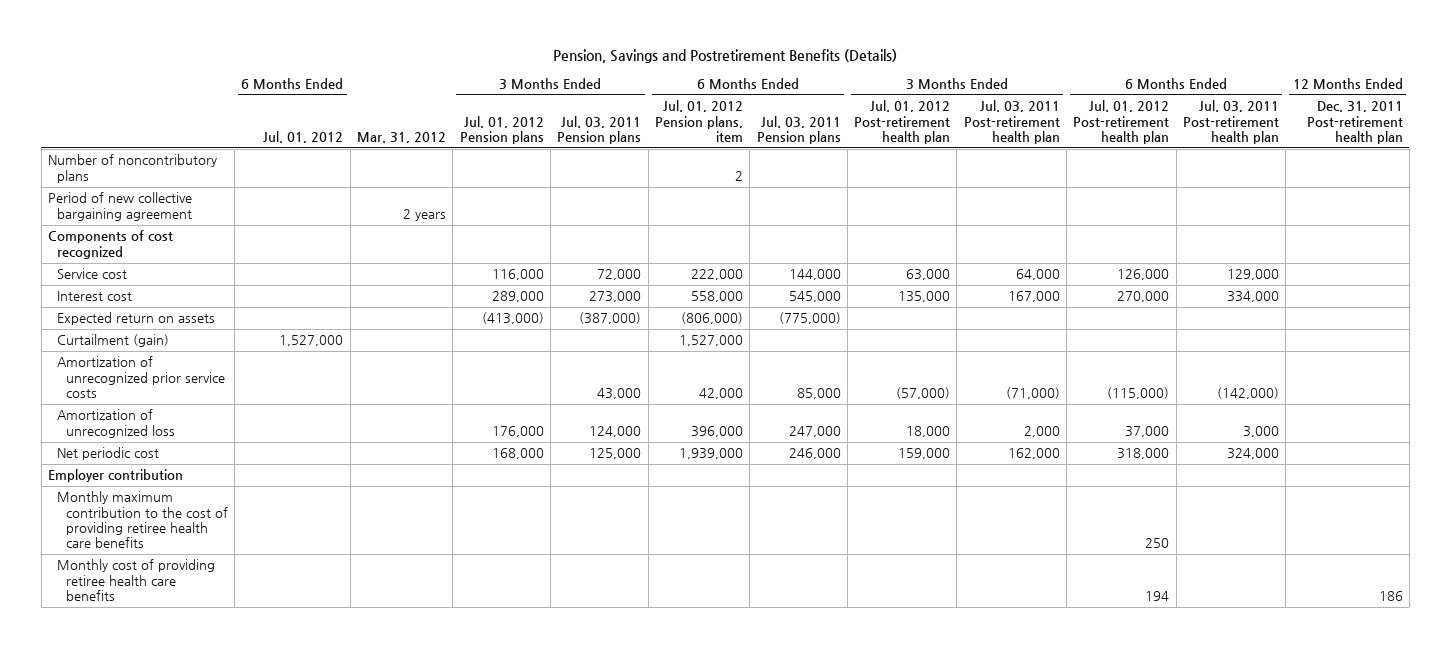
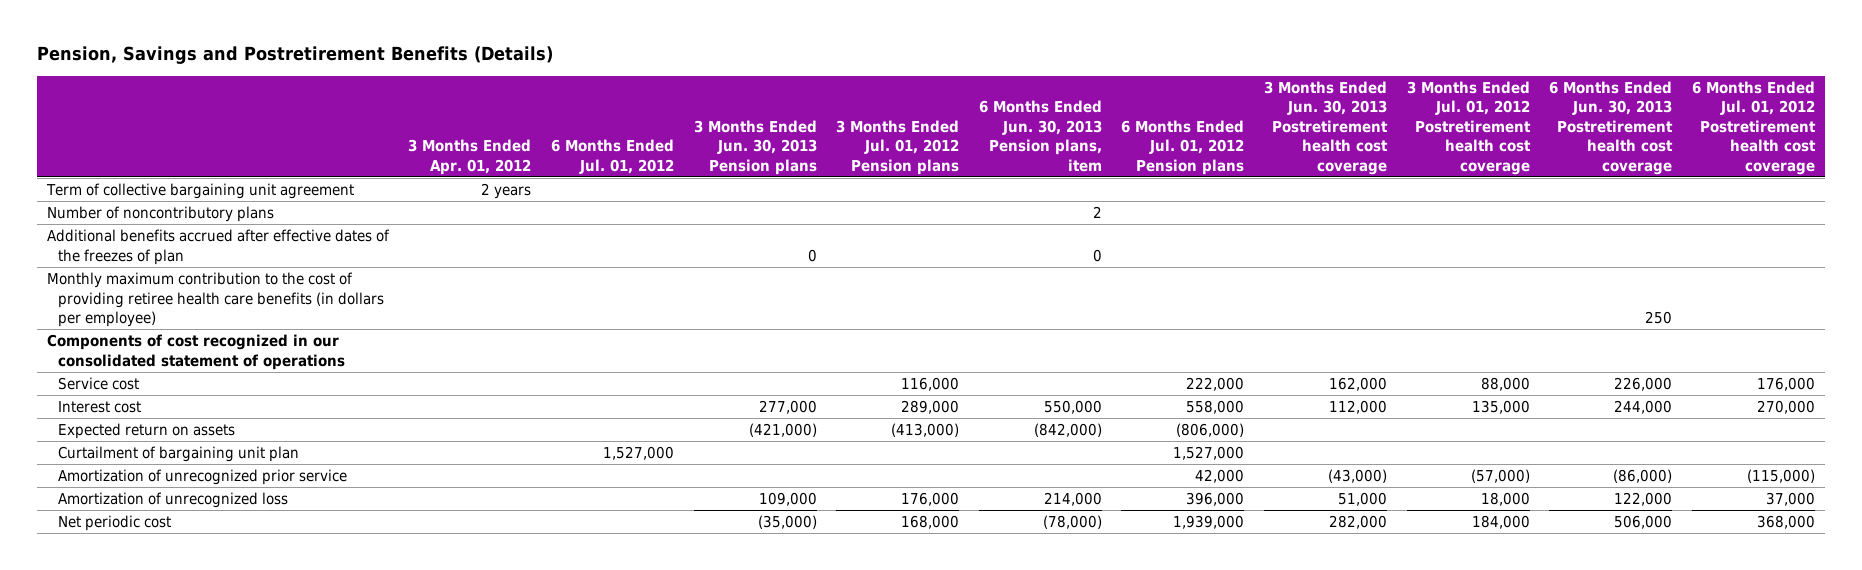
- | 6 Months Ended Jul. 01, 2012 | Mar. 31, 2012 | 3 Months Ended Jul. 01, 2012 Pension plans | 3 Months Ended Jul. 03, 2011 Pension plans | 6 Months Ended Jul. 01, 2012 Pension plans, item | 6 Months Ended Jul. 03, 2011 Pension plans | 3 Months Ended Jul. 01, 2012 Post-retirement health plan | 3 Months Ended Jul. 03, 2011 Post-retirement health plan | 6 Months Ended Jul. 01, 2012 Post-retirement health plan | 6 Months Ended Jul. 03, 2011 Post-retirement health plan | 12 Months Ended Dec. 31, 2011 Post-retirement health plan
+ | 3 Months Ended Apr. 01, 2012 | 6 Months Ended Jul. 01, 2012 | 3 Months Ended Jun. 30, 2013 Pension plans | 3 Months Ended Jul. 01, 2012 Pension plans | 6 Months Ended Jun. 30, 2013 Pension plans, item | 6 Months Ended Jul. 01, 2012 Pension plans | 3 Months Ended Jun. 30, 2013 Postretirement health cost coverage | 3 Months Ended Jul. 01, 2012 Postretirement health cost coverage | 6 Months Ended Jun. 30, 2013 Postretirement health cost coverage | 6 Months Ended Jul. 01, 2012 Postretirement health cost coverage
+ Term of collective bargaining unit agreement | 2 years | | | | | | | | |
- Period of new collective bargaining agreement | | 2 years | | | | | | | | |
- Components of cost recognized
+ Additional benefits accrued after effective dates of the freezes of plan | | | 0 | | 0 | | | | |
+ Monthly maximum contribution to the cost of providing retiree health care benefits (in dollars per employee) | | | | | | | | | 250 |
+ Components of cost recognized in our consolidated statement of operations
- Curtailment (gain) | 1,527,000 | | | | 1,527,000 | | | | | |
- Amortization of unrecognized prior service costs | | | | 43,000 | 42,000 | 85,000 | (57,000) | (71,000) | (115,000) | (142,000) |
+ Curtailment of bargaining unit plan | | 1,527,000 | | | | 1,527,000 | | | |
+ Amortization of unrecognized prior service | | | | | | 42,000 | (43,000) | (57,000) | (86,000) | (115,000)
- Employer contribution
- Monthly maximum contribution to the cost of providing retiree health care benefits | | | | | | | | | 250 | |
- Monthly cost of providing retiree health care benefits | | | | | | | | | 194 | | 186

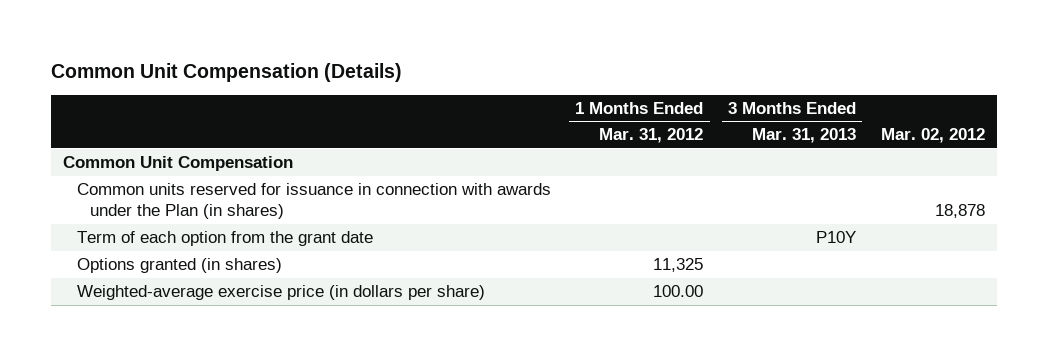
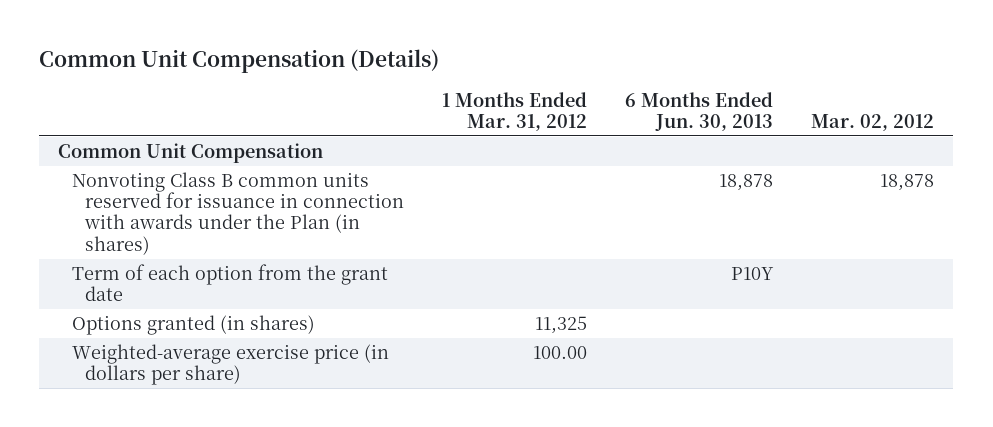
- | 1 Months Ended Mar. 31, 2012 | 3 Months Ended Mar. 31, 2013 | Mar. 02, 2012
+ | 1 Months Ended Mar. 31, 2012 | 6 Months Ended Jun. 30, 2013 | Mar. 02, 2012
- Common units reserved for issuance in connection with awards under the Plan (in shares) | | | 18,878
+ Nonvoting Class B common units reserved for issuance in connection with awards under the Plan (in shares) | | 18,878 | 18,878

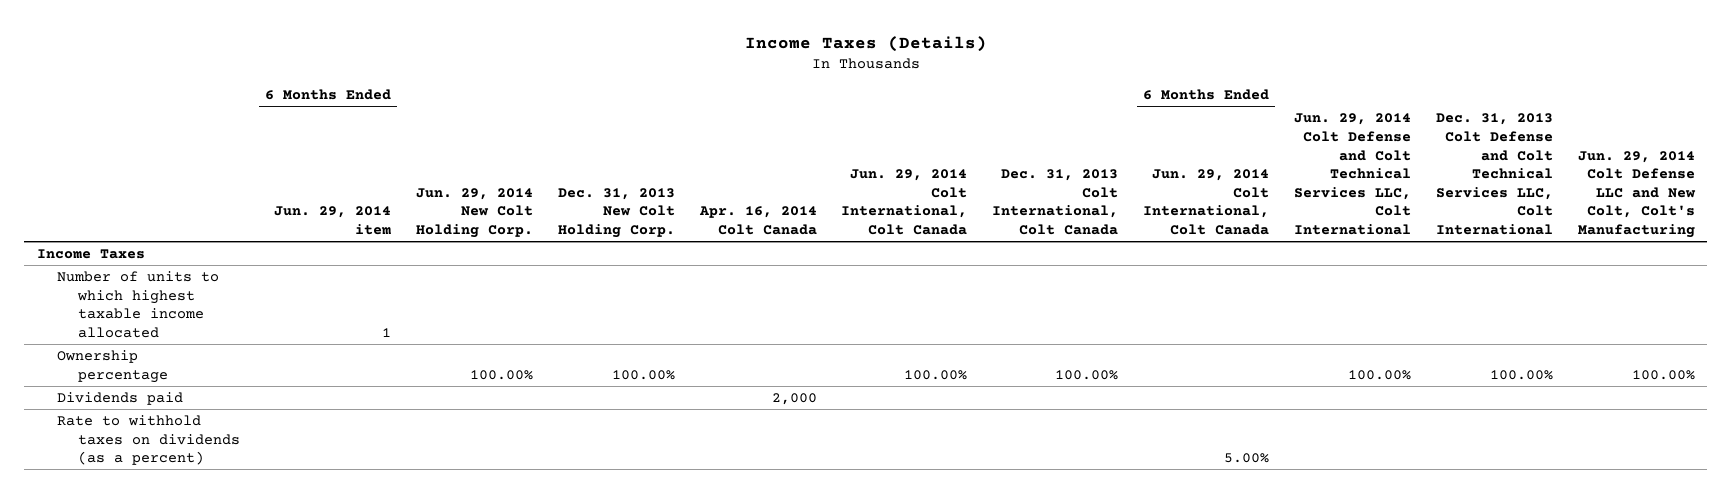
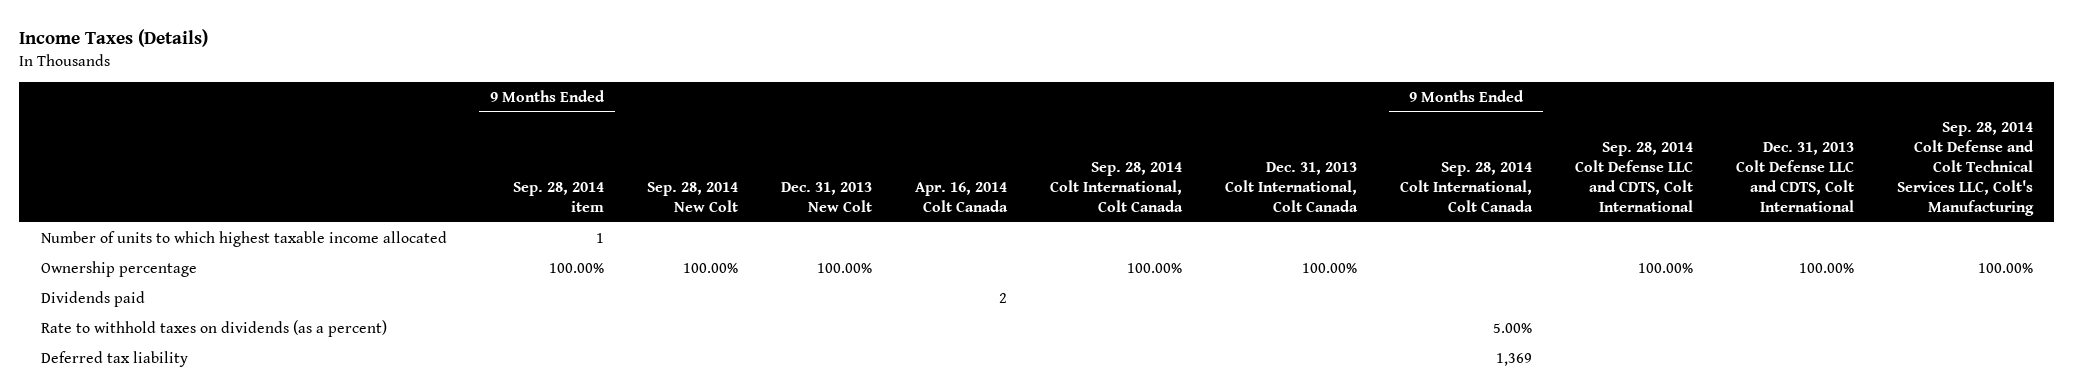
- | 6 Months Ended Jun. 29, 2014 item | Jun. 29, 2014 New Colt Holding Corp. | Dec. 31, 2013 New Colt Holding Corp. | Apr. 16, 2014 Colt Canada | Jun. 29, 2014 Colt International, Colt Canada | Dec. 31, 2013 Colt International, Colt Canada | 6 Months Ended Jun. 29, 2014 Colt International, Colt Canada | Jun. 29, 2014 Colt Defense and Colt Technical Services LLC, Colt International | Dec. 31, 2013 Colt Defense and Colt Technical Services LLC, Colt International | Jun. 29, 2014 Colt Defense LLC and New Colt, Colt's Manufacturing
+ | 9 Months Ended Sep. 28, 2014 item | Sep. 28, 2014 New Colt | Dec. 31, 2013 New Colt | Apr. 16, 2014 Colt Canada | Sep. 28, 2014 Colt International, Colt Canada | Dec. 31, 2013 Colt International, Colt Canada | 9 Months Ended Sep. 28, 2014 Colt International, Colt Canada | Sep. 28, 2014 Colt Defense LLC and CDTS, Colt International | Dec. 31, 2013 Colt Defense LLC and CDTS, Colt International | Sep. 28, 2014 Colt Defense and Colt Technical Services LLC, Colt's Manufacturing
- Income Taxes
- Dividends paid | | | | 2,000 | | | | | |
+ Dividends paid | | | | 2 | | | | | |
+ Deferred tax liability | | | | | | | 1,369 | | |

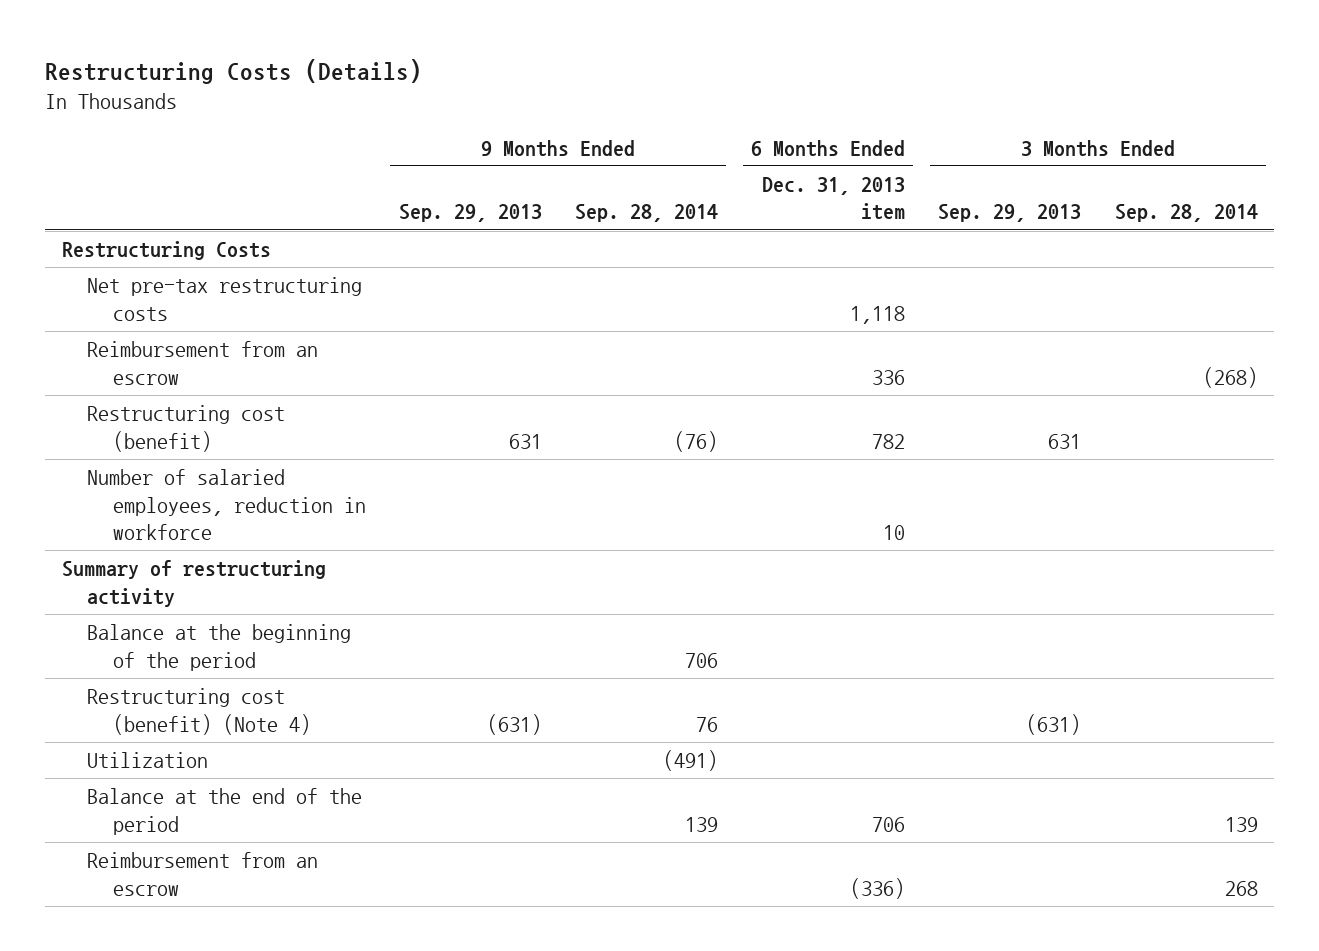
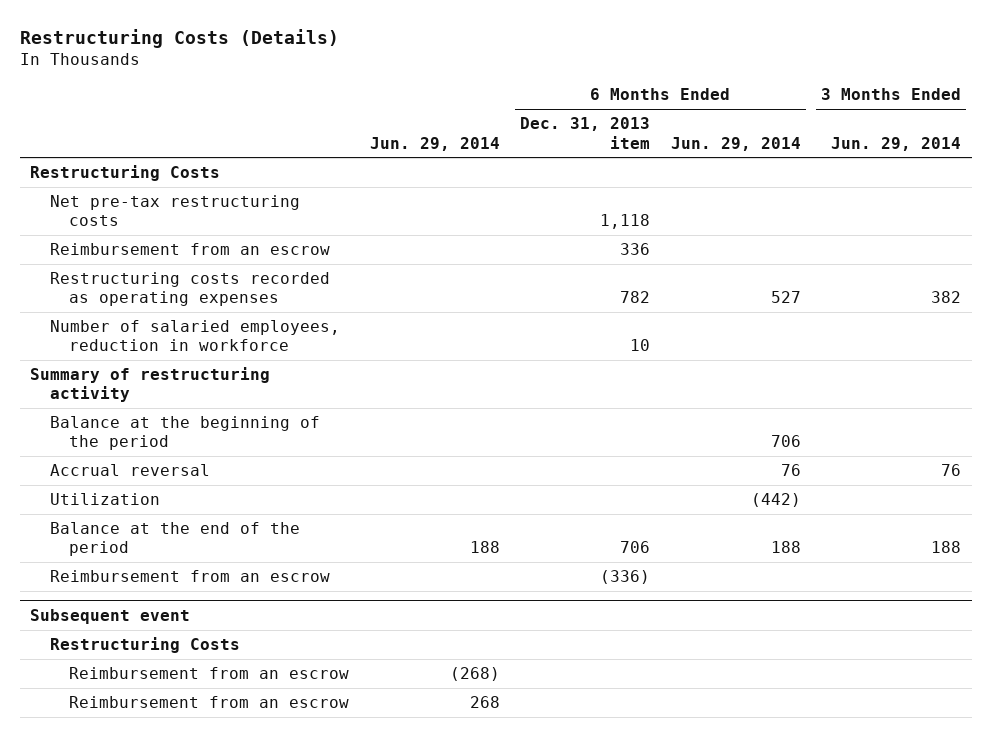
- | 9 Months Ended Sep. 29, 2013 | 9 Months Ended Sep. 28, 2014 | 6 Months Ended Dec. 31, 2013 item | 3 Months Ended Sep. 29, 2013 | 3 Months Ended Sep. 28, 2014
+ | Jun. 29, 2014 | 6 Months Ended Dec. 31, 2013 item | 6 Months Ended Jun. 29, 2014 | 3 Months Ended Jun. 29, 2014
- Restructuring cost (benefit) | 631 | (76) | 782 | 631 |
+ Restructuring costs recorded as operating expenses | | 782 | 527 | 382
- Restructuring cost (benefit) (Note 4) | (631) | 76 | | (631) |
+ Accrual reversal | | | 76 | 76
+ Subsequent event
+ Restructuring Costs
+ Reimbursement from an escrow | (268) | | |
+ Reimbursement from an escrow | 268 | | |

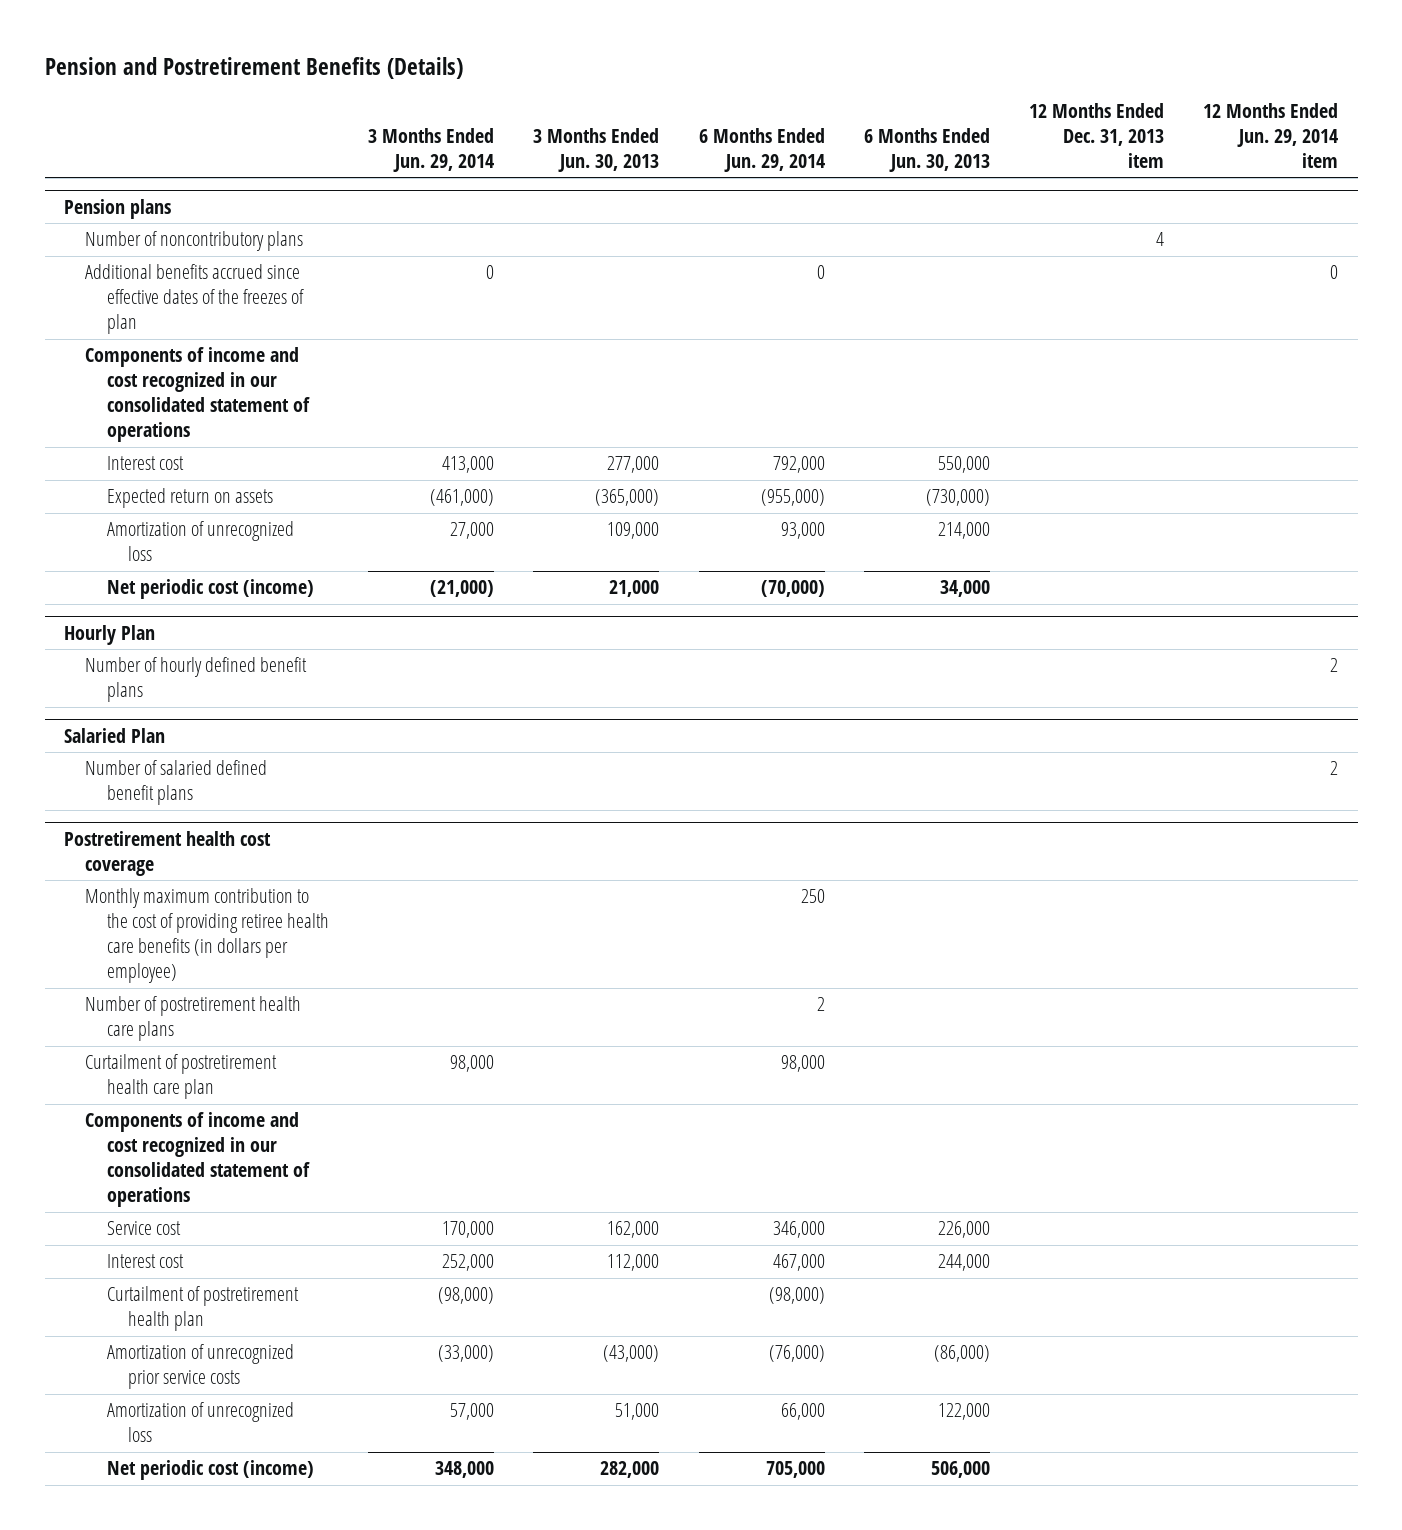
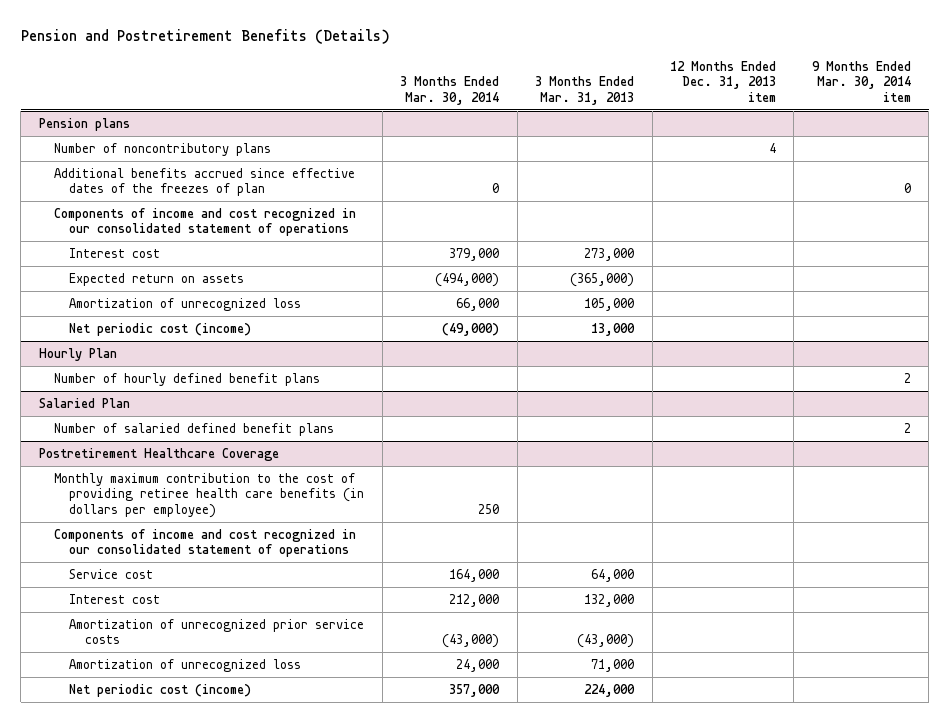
- | 3 Months Ended Jun. 29, 2014 | 3 Months Ended Jun. 30, 2013 | 6 Months Ended Jun. 29, 2014 | 6 Months Ended Jun. 30, 2013 | 12 Months Ended Dec. 31, 2013 item | 12 Months Ended Jun. 29, 2014 item
+ | 3 Months Ended Mar. 30, 2014 | 3 Months Ended Mar. 31, 2013 | 12 Months Ended Dec. 31, 2013 item | 9 Months Ended Mar. 30, 2014 item
- Postretirement health cost coverage
+ Postretirement Healthcare Coverage
- Number of postretirement health care plans | | | 2 | | |
- Curtailment of postretirement health care plan | 98,000 | | 98,000 | | |
- Curtailment of postretirement health plan | (98,000) | | (98,000) | | |

